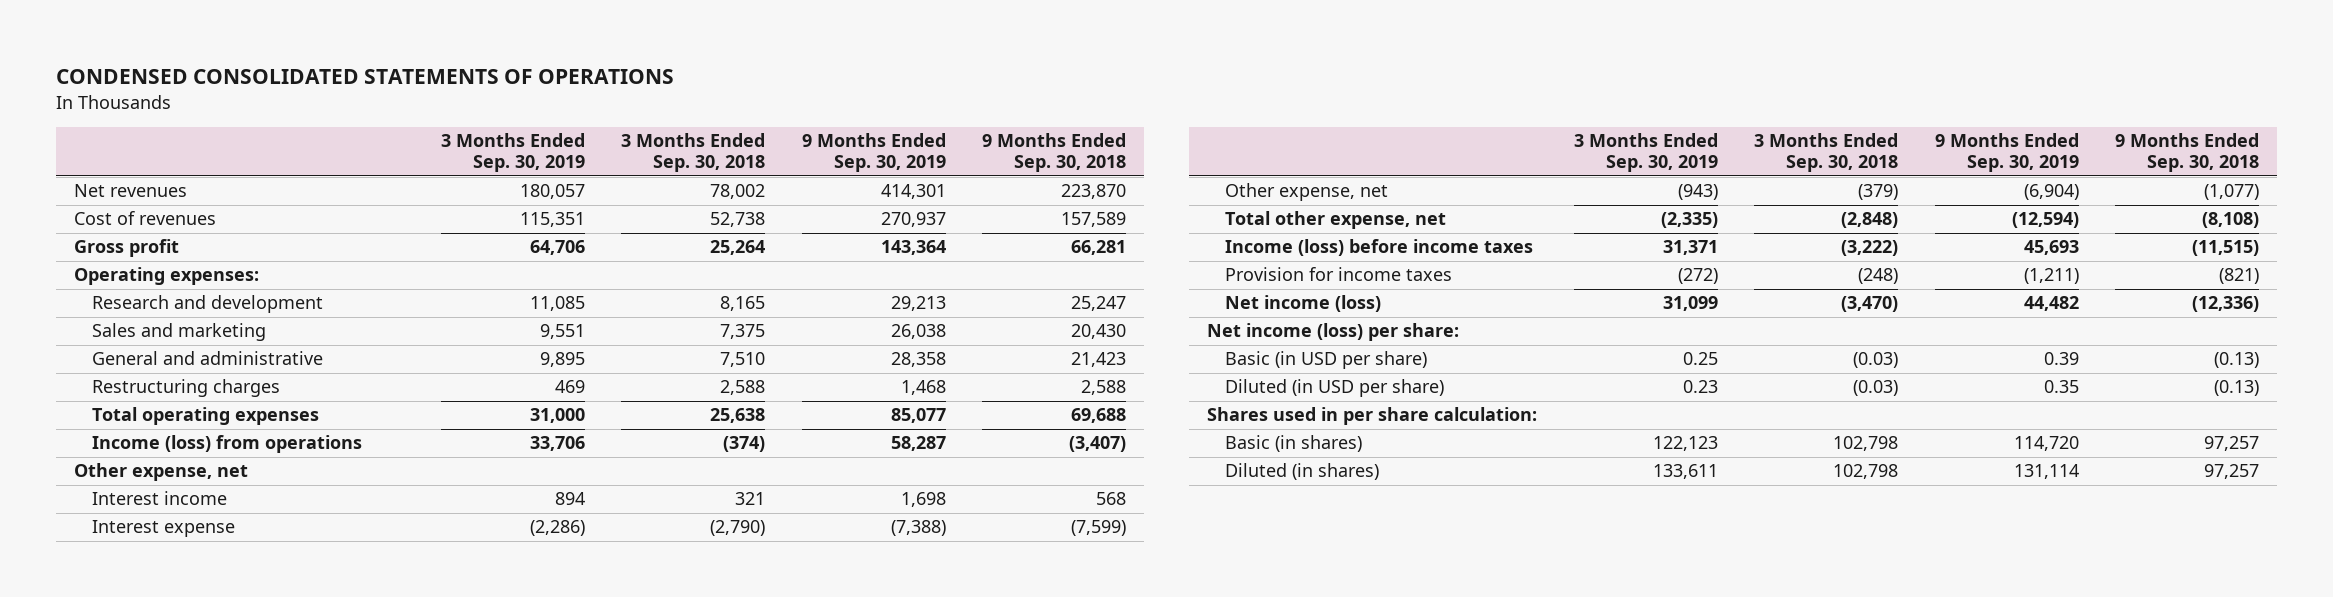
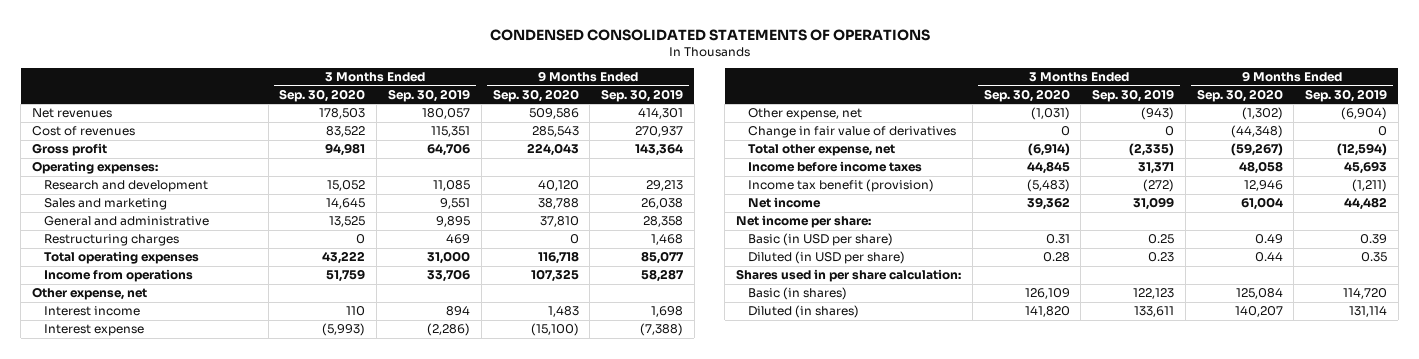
- | 3 Months Ended Sep. 30, 2019 | 3 Months Ended Sep. 30, 2018 | 9 Months Ended Sep. 30, 2019 | 9 Months Ended Sep. 30, 2018
+ | 3 Months Ended Sep. 30, 2020 | 3 Months Ended Sep. 30, 2019 | 9 Months Ended Sep. 30, 2020 | 9 Months Ended Sep. 30, 2019
- Income (loss) from operations | 33,706 | (374) | 58,287 | (3,407)
+ Income from operations | 51,759 | 33,706 | 107,325 | 58,287
+ Change in fair value of derivatives | 0 | 0 | (44,348) | 0
- Income (loss) before income taxes | 31,371 | (3,222) | 45,693 | (11,515)
- Provision for income taxes | (272) | (248) | (1,211) | (821)
- Net income (loss) | 31,099 | (3,470) | 44,482 | (12,336)
- Net income (loss) per share:
+ Income before income taxes | 44,845 | 31,371 | 48,058 | 45,693
+ Income tax benefit (provision) | (5,483) | (272) | 12,946 | (1,211)
+ Net income | 39,362 | 31,099 | 61,004 | 44,482
+ Net income per share:

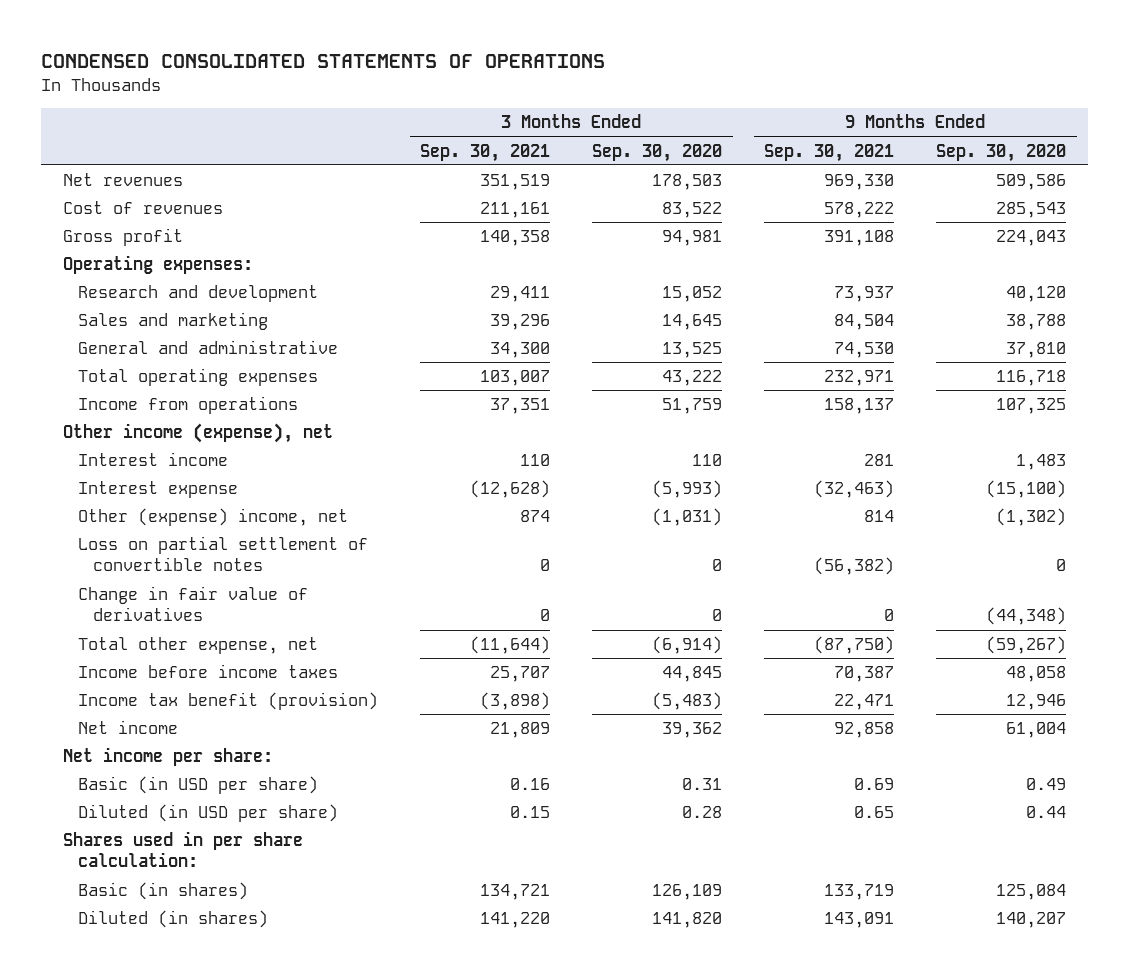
- | 3 Months Ended Sep. 30, 2020 | 3 Months Ended Sep. 30, 2019 | 9 Months Ended Sep. 30, 2020 | 9 Months Ended Sep. 30, 2019
+ | 3 Months Ended Sep. 30, 2021 | 3 Months Ended Sep. 30, 2020 | 9 Months Ended Sep. 30, 2021 | 9 Months Ended Sep. 30, 2020
- Restructuring charges | 0 | 469 | 0 | 1,468
- Other expense, net
+ Other income (expense), net
- Other expense, net | (1,031) | (943) | (1,302) | (6,904)
+ Other (expense) income, net | 874 | (1,031) | 814 | (1,302)
+ Loss on partial settlement of convertible notes | 0 | 0 | (56,382) | 0

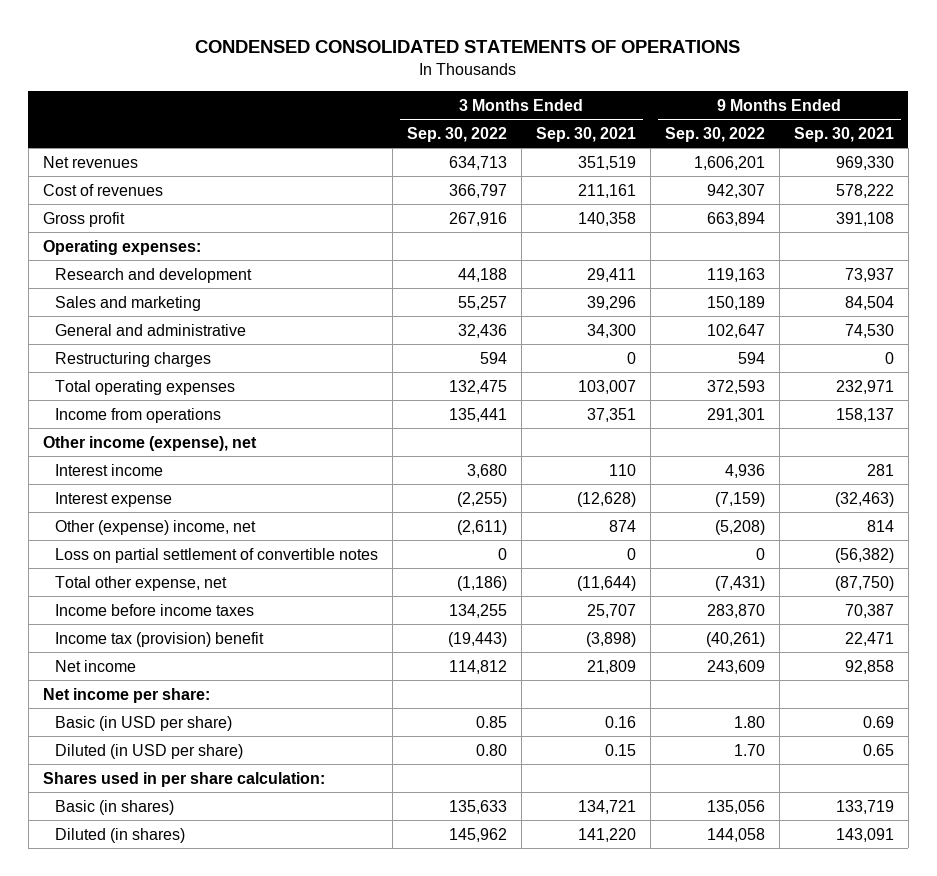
- | 3 Months Ended Sep. 30, 2021 | 3 Months Ended Sep. 30, 2020 | 9 Months Ended Sep. 30, 2021 | 9 Months Ended Sep. 30, 2020
+ | 3 Months Ended Sep. 30, 2022 | 3 Months Ended Sep. 30, 2021 | 9 Months Ended Sep. 30, 2022 | 9 Months Ended Sep. 30, 2021
+ Restructuring charges | 594 | 0 | 594 | 0
- Change in fair value of derivatives | 0 | 0 | 0 | (44,348)
- Income tax benefit (provision) | (3,898) | (5,483) | 22,471 | 12,946
+ Income tax (provision) benefit | (19,443) | (3,898) | (40,261) | 22,471

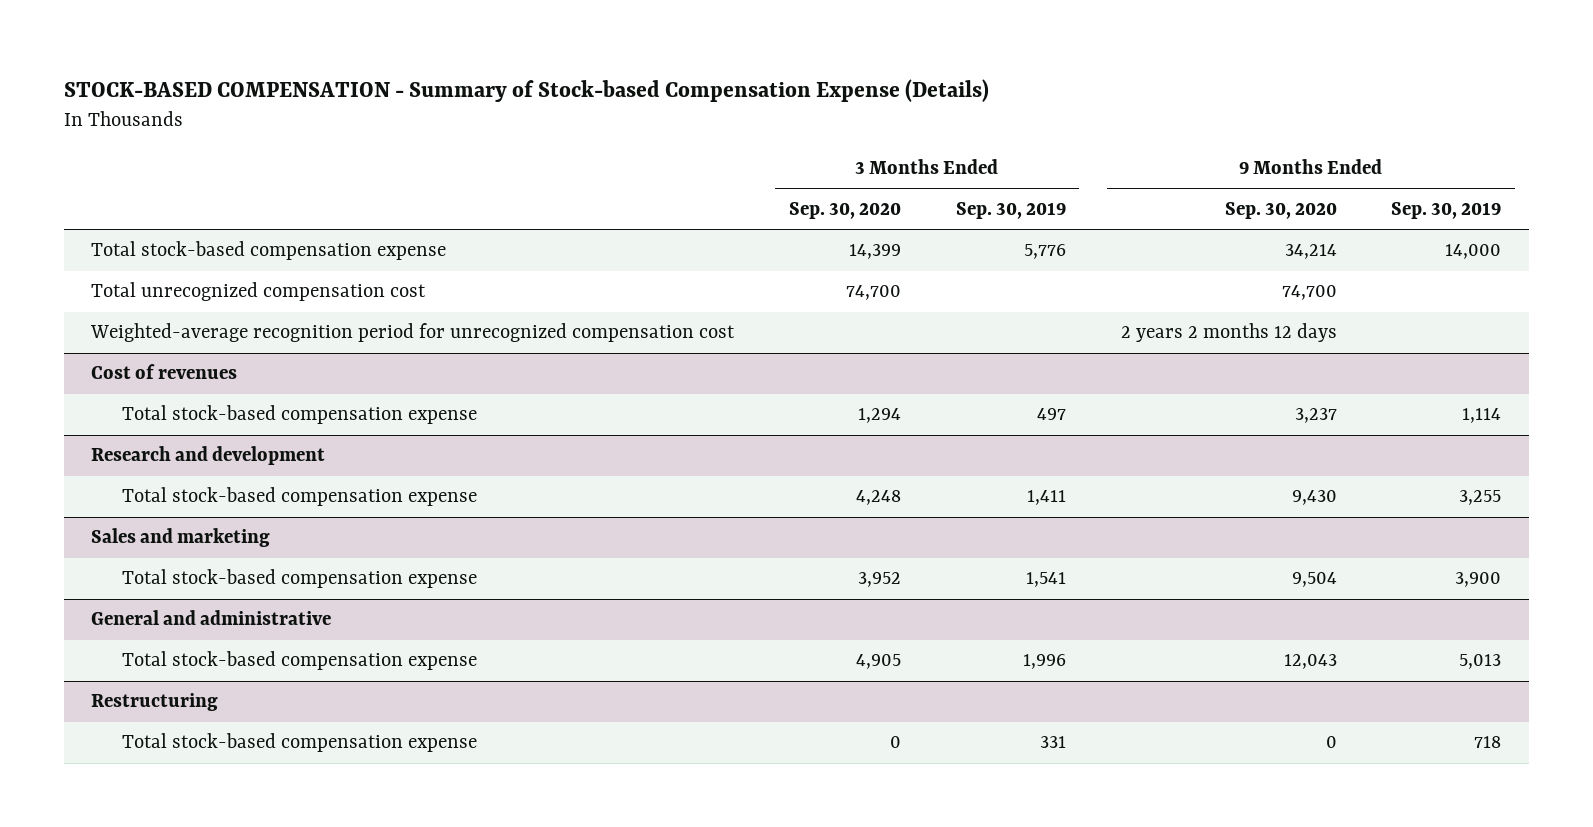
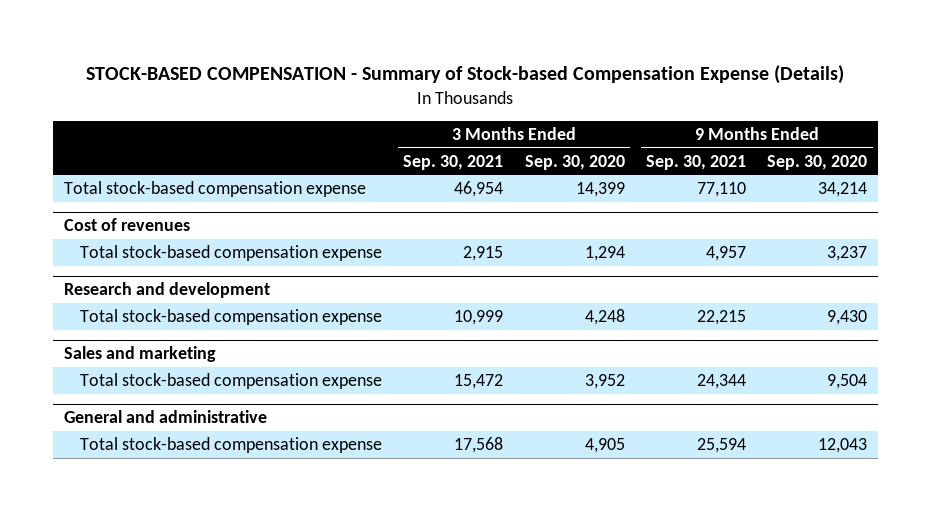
- | 3 Months Ended Sep. 30, 2020 | 3 Months Ended Sep. 30, 2019 | 9 Months Ended Sep. 30, 2020 | 9 Months Ended Sep. 30, 2019
+ | 3 Months Ended Sep. 30, 2021 | 3 Months Ended Sep. 30, 2020 | 9 Months Ended Sep. 30, 2021 | 9 Months Ended Sep. 30, 2020
- Total unrecognized compensation cost | 74,700 | | 74,700 |
- Weighted-average recognition period for unrecognized compensation cost | | | 2 years 2 months 12 days |
- Restructuring
- Total stock-based compensation expense | 0 | 331 | 0 | 718

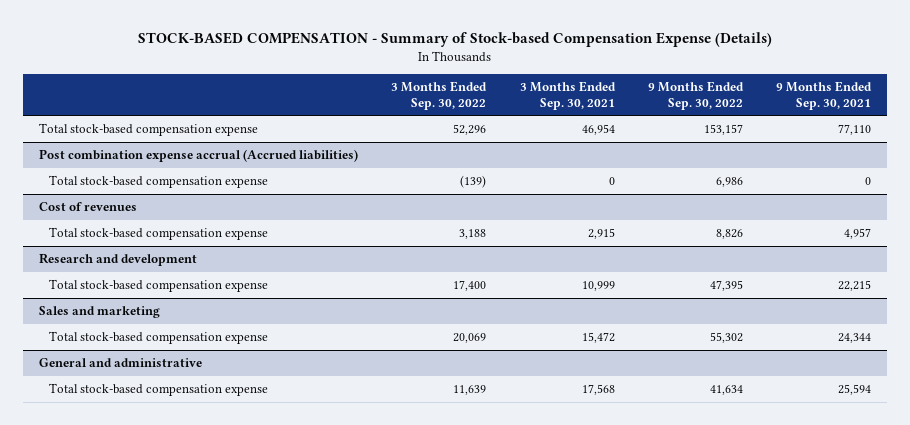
- | 3 Months Ended Sep. 30, 2021 | 3 Months Ended Sep. 30, 2020 | 9 Months Ended Sep. 30, 2021 | 9 Months Ended Sep. 30, 2020
+ | 3 Months Ended Sep. 30, 2022 | 3 Months Ended Sep. 30, 2021 | 9 Months Ended Sep. 30, 2022 | 9 Months Ended Sep. 30, 2021
+ Post combination expense accrual (Accrued liabilities)
+ Total stock-based compensation expense | (139) | 0 | 6,986 | 0

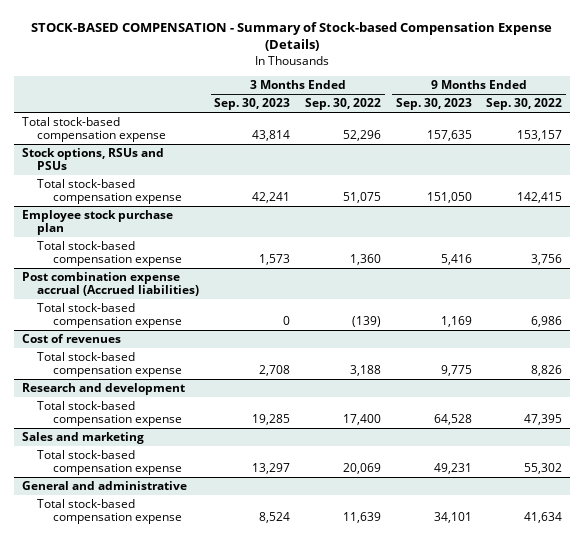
- | 3 Months Ended Sep. 30, 2022 | 3 Months Ended Sep. 30, 2021 | 9 Months Ended Sep. 30, 2022 | 9 Months Ended Sep. 30, 2021
+ | 3 Months Ended Sep. 30, 2023 | 3 Months Ended Sep. 30, 2022 | 9 Months Ended Sep. 30, 2023 | 9 Months Ended Sep. 30, 2022
+ Stock options, RSUs and PSUs
+ Total stock-based compensation expense | 42,241 | 51,075 | 151,050 | 142,415
+ Employee stock purchase plan
+ Total stock-based compensation expense | 1,573 | 1,360 | 5,416 | 3,756

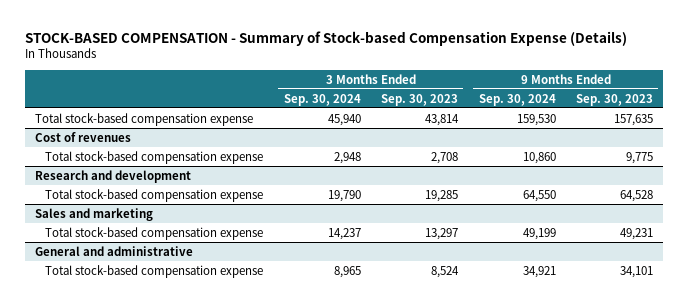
- | 3 Months Ended Sep. 30, 2023 | 3 Months Ended Sep. 30, 2022 | 9 Months Ended Sep. 30, 2023 | 9 Months Ended Sep. 30, 2022
+ | 3 Months Ended Sep. 30, 2024 | 3 Months Ended Sep. 30, 2023 | 9 Months Ended Sep. 30, 2024 | 9 Months Ended Sep. 30, 2023
- Stock options, RSUs and PSUs
- Total stock-based compensation expense | 42,241 | 51,075 | 151,050 | 142,415
- Employee stock purchase plan
- Total stock-based compensation expense | 1,573 | 1,360 | 5,416 | 3,756
- Post combination expense accrual (Accrued liabilities)
- Total stock-based compensation expense | 0 | (139) | 1,169 | 6,986

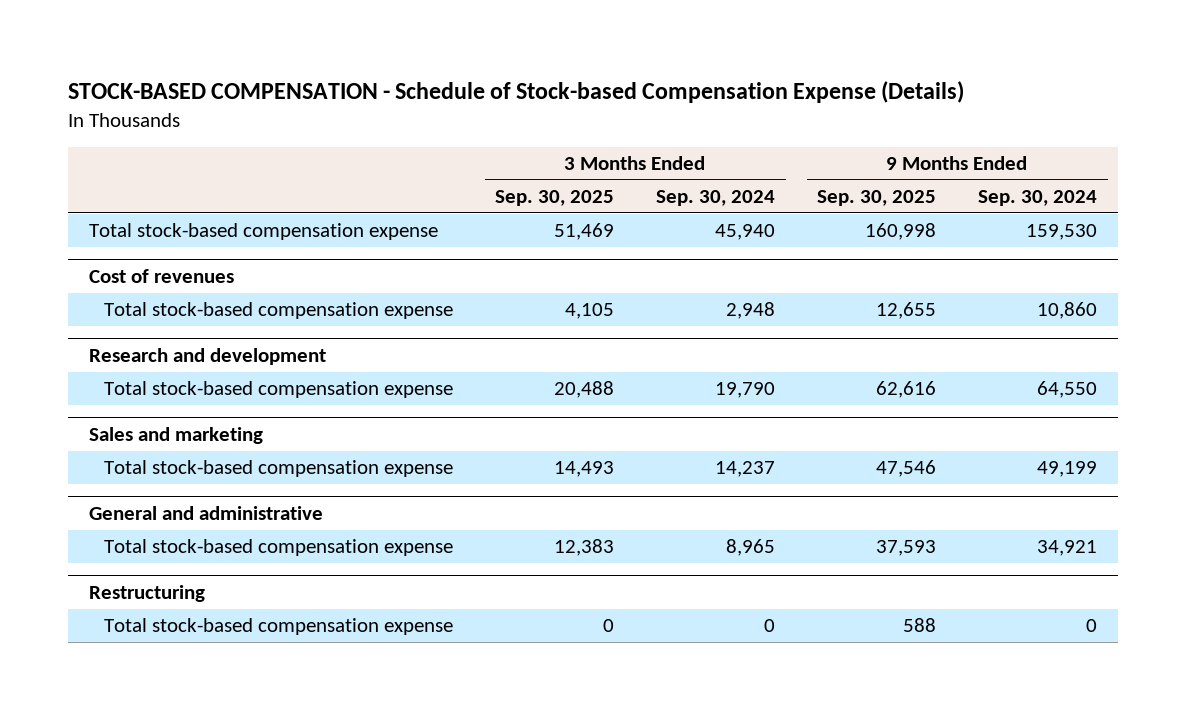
- STOCK-BASED COMPENSATION - Summary of Stock-based Compensation Expense (Details)
+ STOCK-BASED COMPENSATION - Schedule of Stock-based Compensation Expense (Details)
- | 3 Months Ended Sep. 30, 2024 | 3 Months Ended Sep. 30, 2023 | 9 Months Ended Sep. 30, 2024 | 9 Months Ended Sep. 30, 2023
+ | 3 Months Ended Sep. 30, 2025 | 3 Months Ended Sep. 30, 2024 | 9 Months Ended Sep. 30, 2025 | 9 Months Ended Sep. 30, 2024
+ Restructuring
+ Total stock-based compensation expense | 0 | 0 | 588 | 0

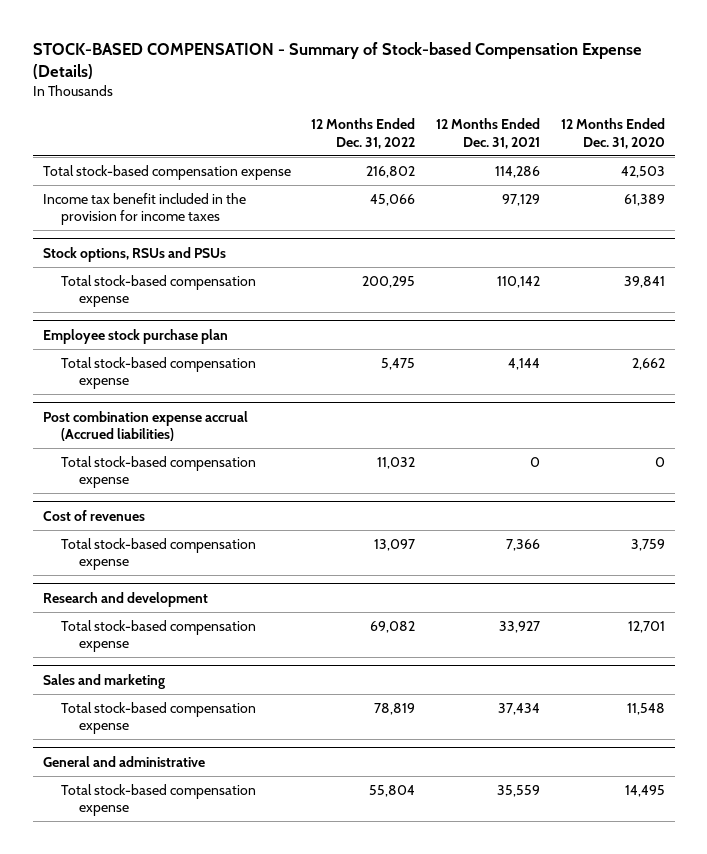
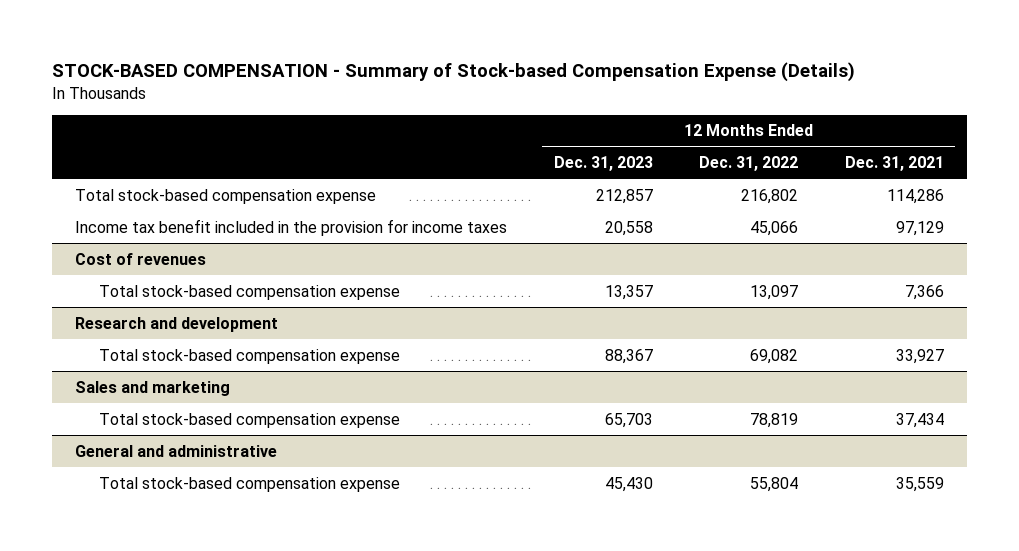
- | 12 Months Ended Dec. 31, 2022 | 12 Months Ended Dec. 31, 2021 | 12 Months Ended Dec. 31, 2020
+ | 12 Months Ended Dec. 31, 2023 | 12 Months Ended Dec. 31, 2022 | 12 Months Ended Dec. 31, 2021
- Stock options, RSUs and PSUs
- Total stock-based compensation expense | 200,295 | 110,142 | 39,841
- Employee stock purchase plan
- Total stock-based compensation expense | 5,475 | 4,144 | 2,662
- Post combination expense accrual (Accrued liabilities)
- Total stock-based compensation expense | 11,032 | 0 | 0

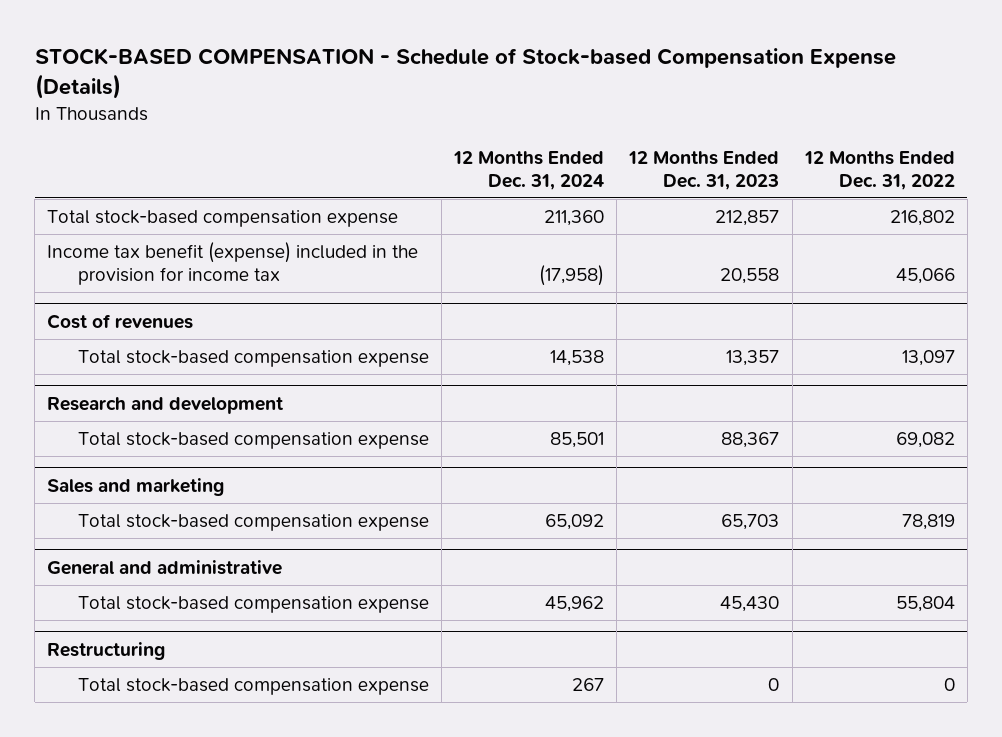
- STOCK-BASED COMPENSATION - Summary of Stock-based Compensation Expense (Details)
+ STOCK-BASED COMPENSATION - Schedule of Stock-based Compensation Expense (Details)
- | 12 Months Ended Dec. 31, 2023 | 12 Months Ended Dec. 31, 2022 | 12 Months Ended Dec. 31, 2021
+ | 12 Months Ended Dec. 31, 2024 | 12 Months Ended Dec. 31, 2023 | 12 Months Ended Dec. 31, 2022
- Income tax benefit included in the provision for income taxes | 20,558 | 45,066 | 97,129
+ Income tax benefit (expense) included in the provision for income tax | (17,958) | 20,558 | 45,066
+ Restructuring
+ Total stock-based compensation expense | 267 | 0 | 0

